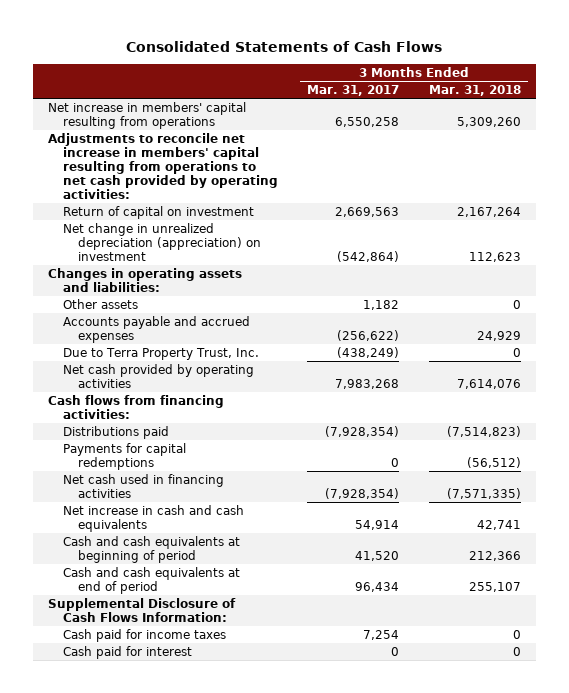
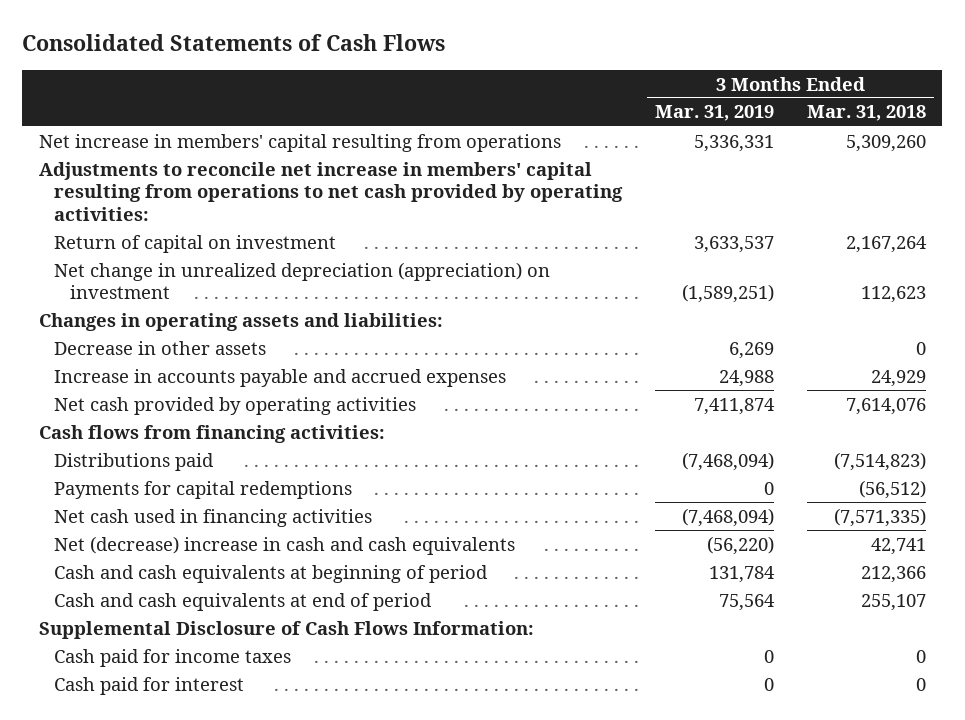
- | 3 Months Ended Mar. 31, 2017 | 3 Months Ended Mar. 31, 2018
+ | 3 Months Ended Mar. 31, 2019 | 3 Months Ended Mar. 31, 2018
- Other assets | 1,182 | 0
- Accounts payable and accrued expenses | (256,622) | 24,929
- Due to Terra Property Trust, Inc. | (438,249) | 0
+ Decrease in other assets | 6,269 | 0
+ Increase in accounts payable and accrued expenses | 24,988 | 24,929
- Net increase in cash and cash equivalents | 54,914 | 42,741
+ Net (decrease) increase in cash and cash equivalents | (56,220) | 42,741

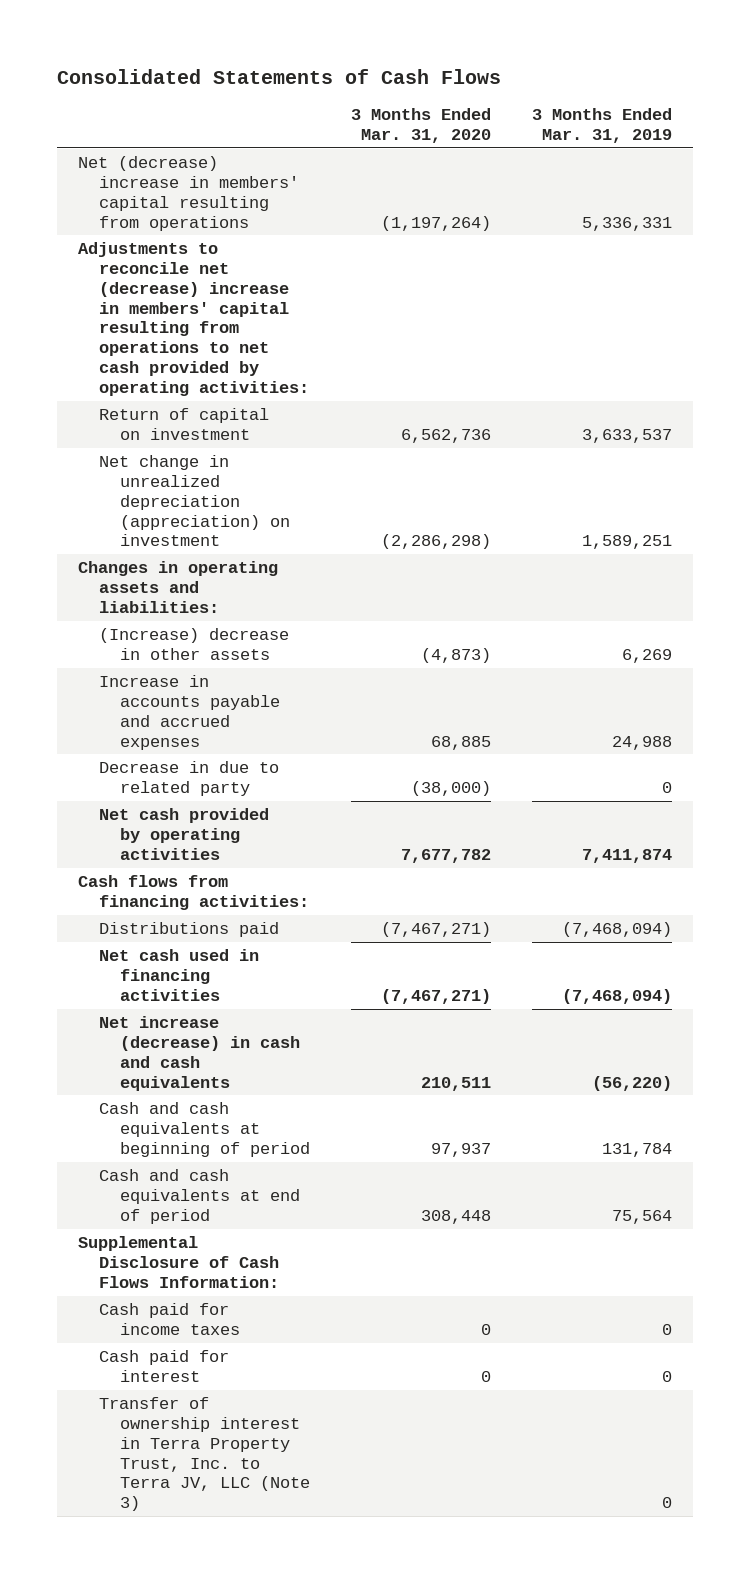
- | 3 Months Ended Mar. 31, 2019 | 3 Months Ended Mar. 31, 2018
+ | 3 Months Ended Mar. 31, 2020 | 3 Months Ended Mar. 31, 2019
- Net increase in members' capital resulting from operations | 5,336,331 | 5,309,260
- Adjustments to reconcile net increase in members' capital resulting from operations to net cash provided by operating activities:
+ Net (decrease) increase in members' capital resulting from operations | (1,197,264) | 5,336,331
+ Adjustments to reconcile net (decrease) increase in members' capital resulting from operations to net cash provided by operating activities:
- Net change in unrealized depreciation (appreciation) on investment | (1,589,251) | 112,623
+ Net change in unrealized depreciation (appreciation) on investment | (2,286,298) | 1,589,251
- Decrease in other assets | 6,269 | 0
+ (Increase) decrease in other assets | (4,873) | 6,269
+ Decrease in due to related party | (38,000) | 0
- Payments for capital redemptions | 0 | (56,512)
- Net (decrease) increase in cash and cash equivalents | (56,220) | 42,741
+ Net increase (decrease) in cash and cash equivalents | 210,511 | (56,220)
+ Transfer of ownership interest in Terra Property Trust, Inc. to Terra JV, LLC (Note 3) | | 0

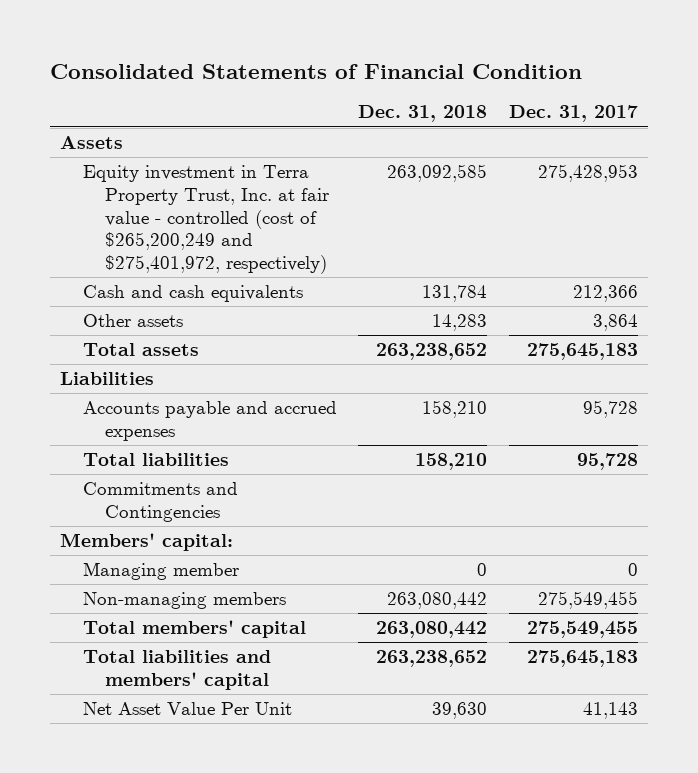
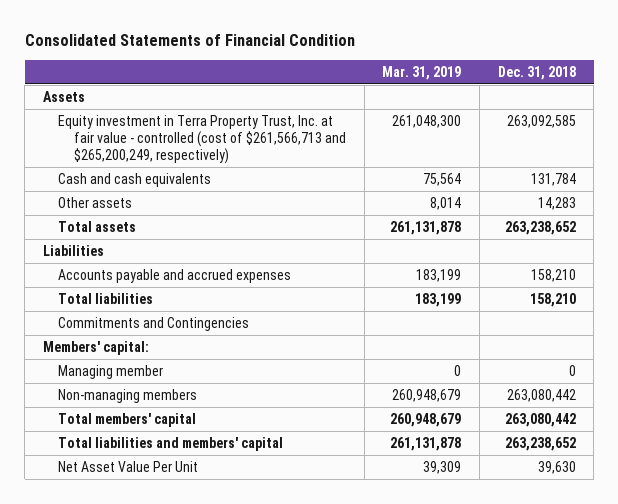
- | Dec. 31, 2018 | Dec. 31, 2017
+ | Mar. 31, 2019 | Dec. 31, 2018
- Equity investment in Terra Property Trust, Inc. at fair value - controlled (cost of $265,200,249 and $275,401,972, respectively) | 263,092,585 | 275,428,953
+ Equity investment in Terra Property Trust, Inc. at fair value - controlled (cost of $261,566,713 and $265,200,249, respectively) | 261,048,300 | 263,092,585

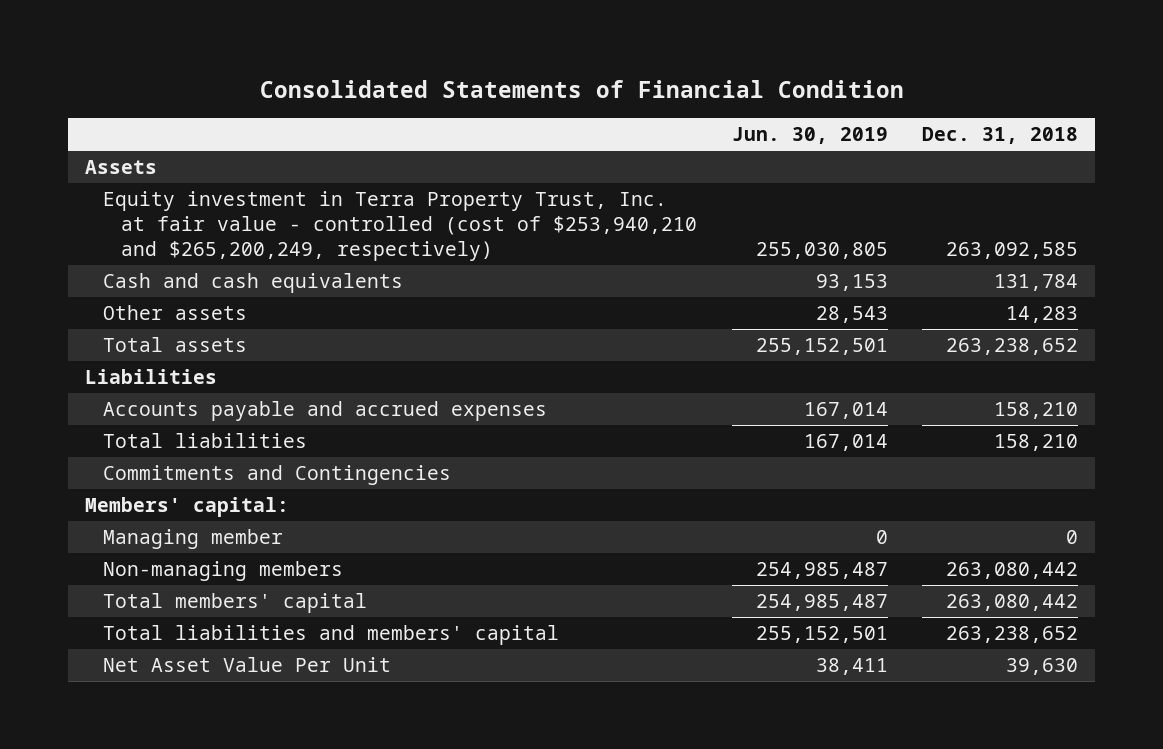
- | Mar. 31, 2019 | Dec. 31, 2018
+ | Jun. 30, 2019 | Dec. 31, 2018
- Equity investment in Terra Property Trust, Inc. at fair value - controlled (cost of $261,566,713 and $265,200,249, respectively) | 261,048,300 | 263,092,585
+ Equity investment in Terra Property Trust, Inc. at fair value - controlled (cost of $253,940,210 and $265,200,249, respectively) | 255,030,805 | 263,092,585

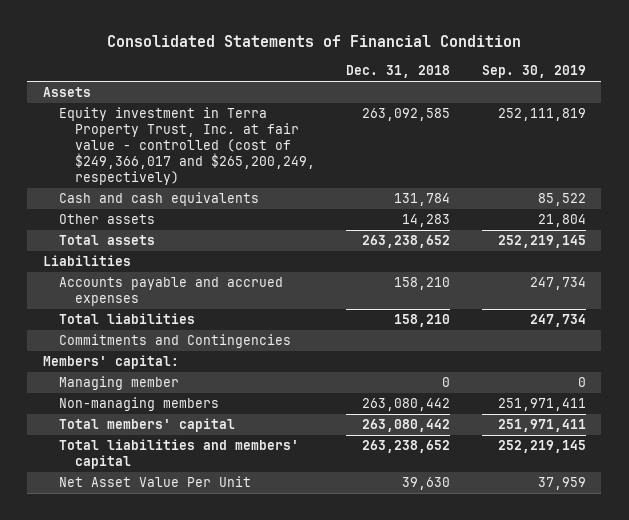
- | Jun. 30, 2019 | Dec. 31, 2018
+ | Dec. 31, 2018 | Sep. 30, 2019
- Equity investment in Terra Property Trust, Inc. at fair value - controlled (cost of $253,940,210 and $265,200,249, respectively) | 255,030,805 | 263,092,585
+ Equity investment in Terra Property Trust, Inc. at fair value - controlled (cost of $249,366,017 and $265,200,249, respectively) | 263,092,585 | 252,111,819

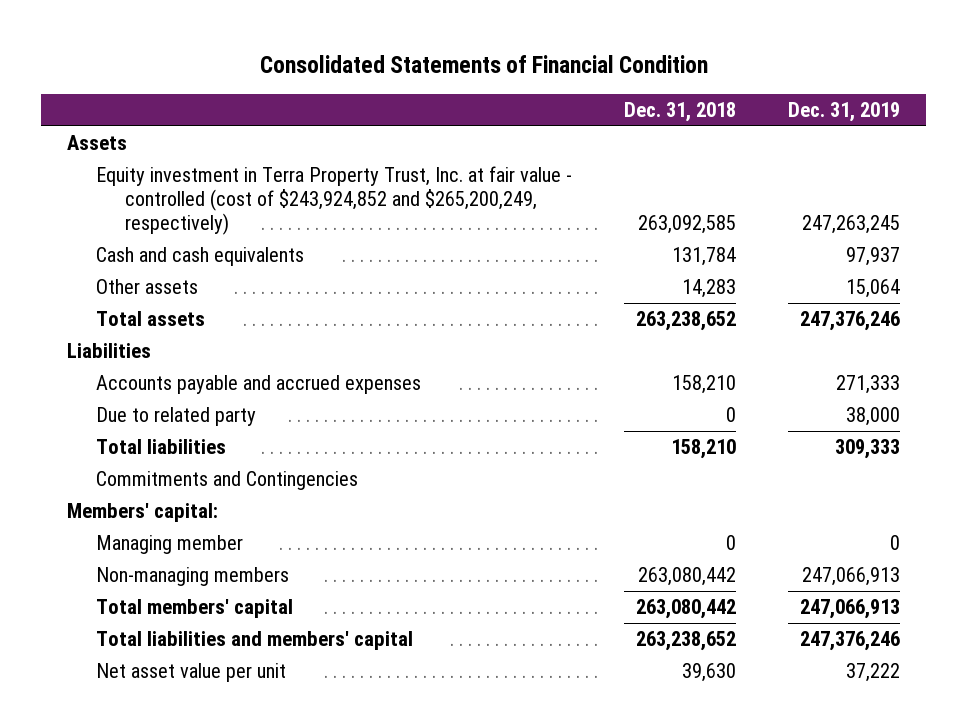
- | Dec. 31, 2018 | Sep. 30, 2019
+ | Dec. 31, 2018 | Dec. 31, 2019
- Equity investment in Terra Property Trust, Inc. at fair value - controlled (cost of $249,366,017 and $265,200,249, respectively) | 263,092,585 | 252,111,819
+ Equity investment in Terra Property Trust, Inc. at fair value - controlled (cost of $243,924,852 and $265,200,249, respectively) | 263,092,585 | 247,263,245
+ Due to related party | 0 | 38,000
- Net Asset Value Per Unit | 39,630 | 37,959
+ Net asset value per unit | 39,630 | 37,222

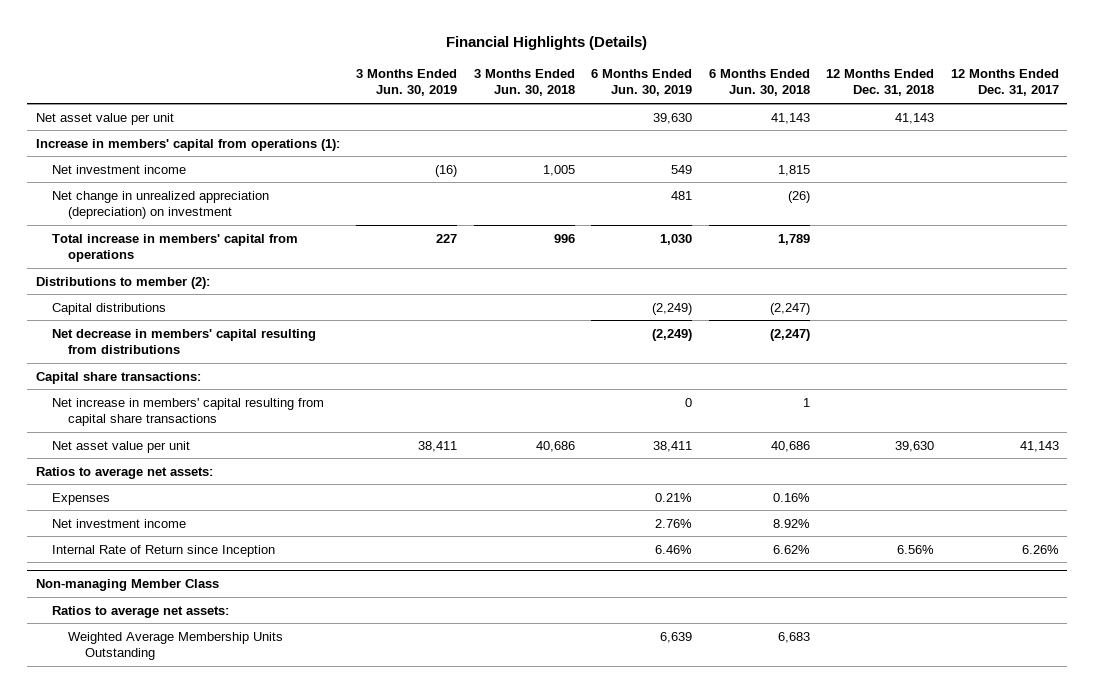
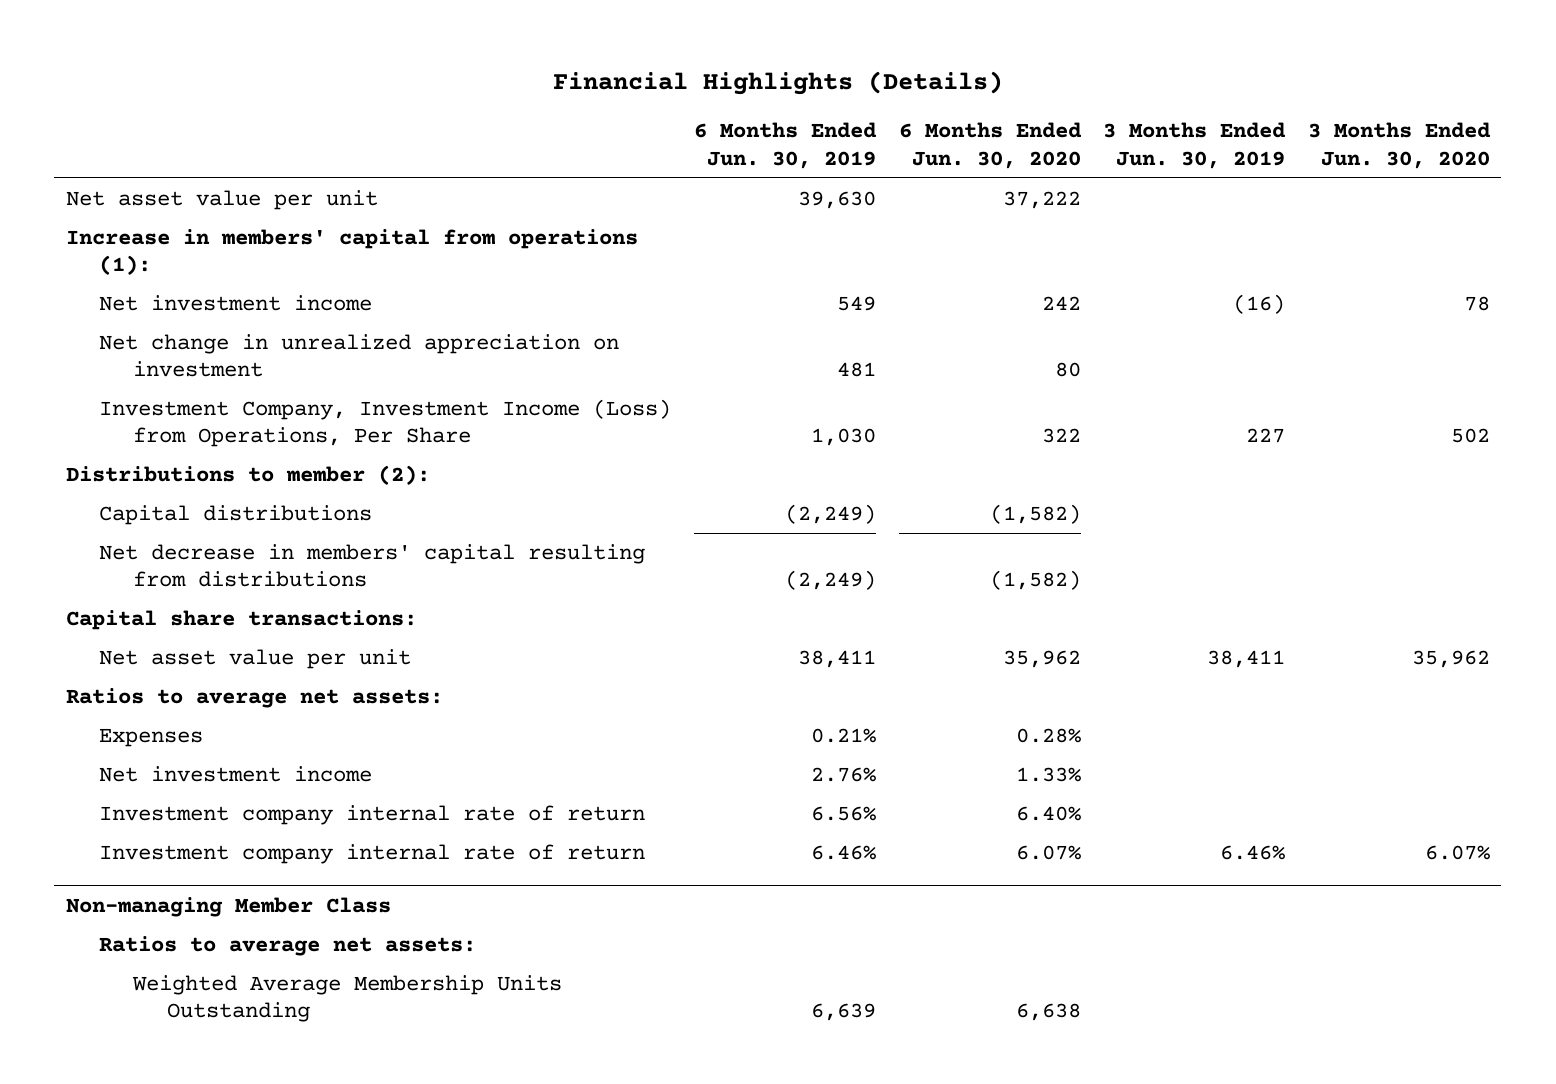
- | 3 Months Ended Jun. 30, 2019 | 3 Months Ended Jun. 30, 2018 | 6 Months Ended Jun. 30, 2019 | 6 Months Ended Jun. 30, 2018 | 12 Months Ended Dec. 31, 2018 | 12 Months Ended Dec. 31, 2017
+ | 6 Months Ended Jun. 30, 2019 | 6 Months Ended Jun. 30, 2020 | 3 Months Ended Jun. 30, 2019 | 3 Months Ended Jun. 30, 2020
- Net change in unrealized appreciation (depreciation) on investment | | | 481 | (26) | |
- Total increase in members' capital from operations | 227 | 996 | 1,030 | 1,789 | |
+ Net change in unrealized appreciation on investment | 481 | 80 | |
+ Investment Company, Investment Income (Loss) from Operations, Per Share | 1,030 | 322 | 227 | 502
- Net increase in members' capital resulting from capital share transactions | | | 0 | 1 | |
- Internal Rate of Return since Inception | | | 6.46% | 6.62% | 6.56% | 6.26%
+ Investment company internal rate of return | 6.56% | 6.40% | |
+ Investment company internal rate of return | 6.46% | 6.07% | 6.46% | 6.07%

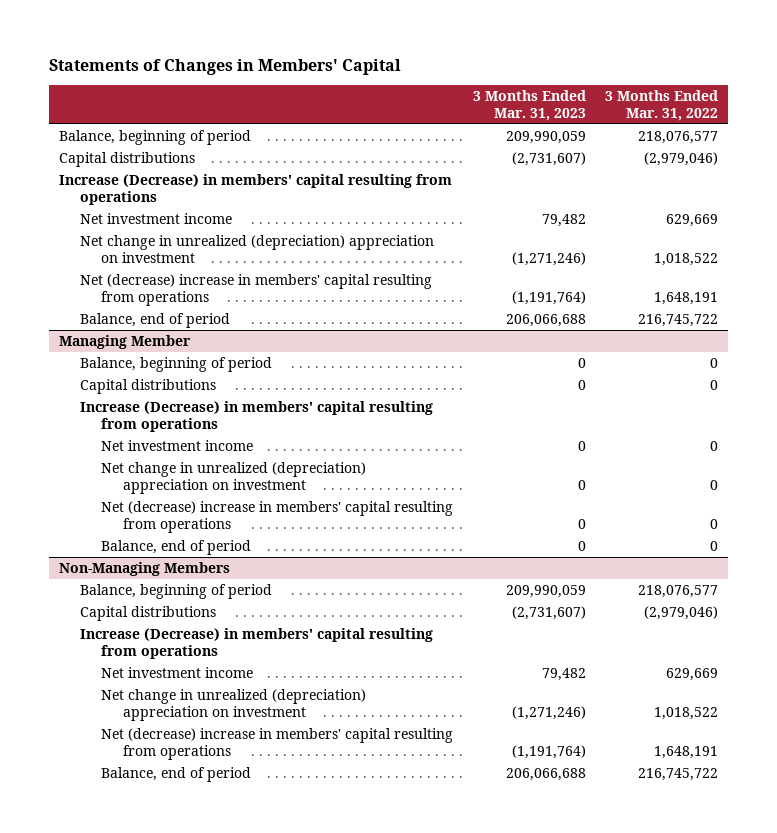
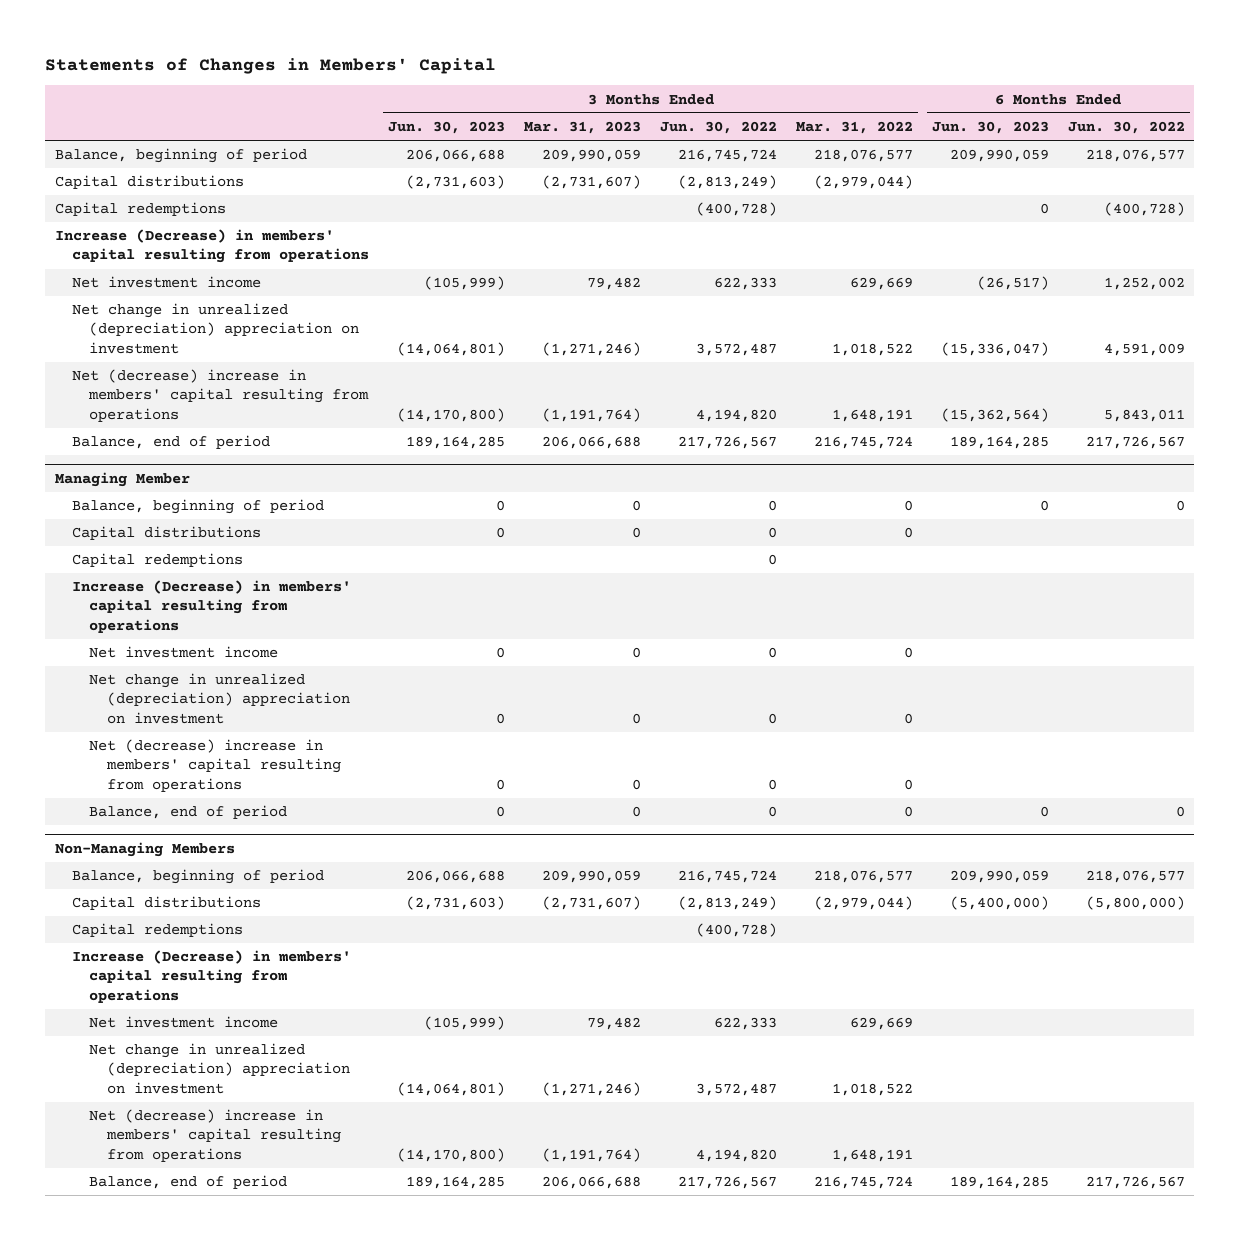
- | 3 Months Ended Mar. 31, 2023 | 3 Months Ended Mar. 31, 2022
+ | 3 Months Ended Jun. 30, 2023 | 3 Months Ended Mar. 31, 2023 | 3 Months Ended Jun. 30, 2022 | 3 Months Ended Mar. 31, 2022 | 6 Months Ended Jun. 30, 2023 | 6 Months Ended Jun. 30, 2022
- Capital distributions | (2,731,607) | (2,979,046)
+ Capital distributions | (2,731,603) | (2,731,607) | (2,813,249) | (2,979,044) | |
+ Capital redemptions | | | (400,728) | | 0 | (400,728)
- Balance, end of period | 206,066,688 | 216,745,722
+ Balance, end of period | 189,164,285 | 206,066,688 | 217,726,567 | 216,745,724 | 189,164,285 | 217,726,567
@ Managing Member
+ Capital redemptions | | | 0 | | |
@ Non-Managing Members
- Capital distributions | (2,731,607) | (2,979,046)
+ Capital distributions | (2,731,603) | (2,731,607) | (2,813,249) | (2,979,044) | (5,400,000) | (5,800,000)
+ Capital redemptions | | | (400,728) | | |
- Balance, end of period | 206,066,688 | 216,745,722
+ Balance, end of period | 189,164,285 | 206,066,688 | 217,726,567 | 216,745,724 | 189,164,285 | 217,726,567

